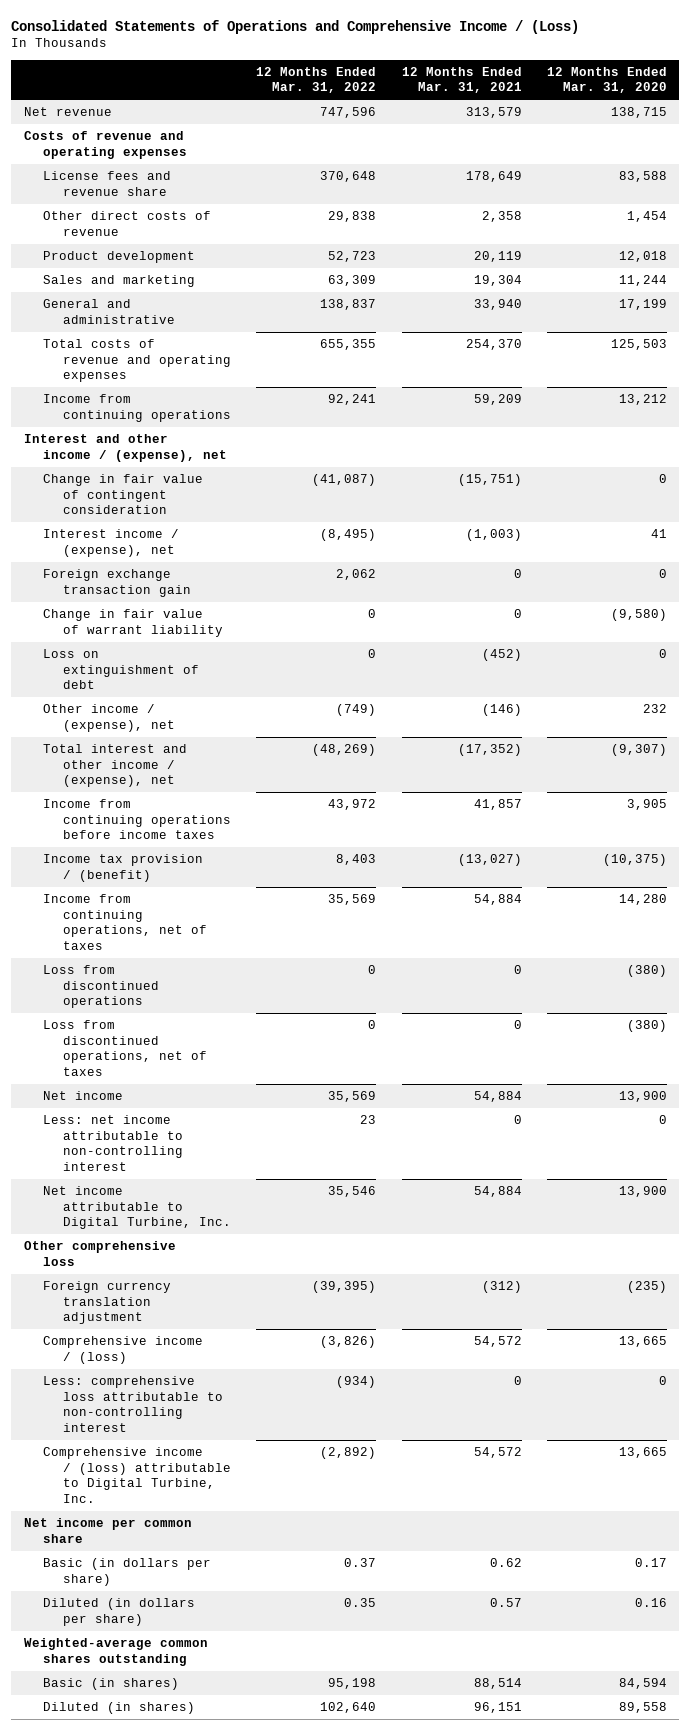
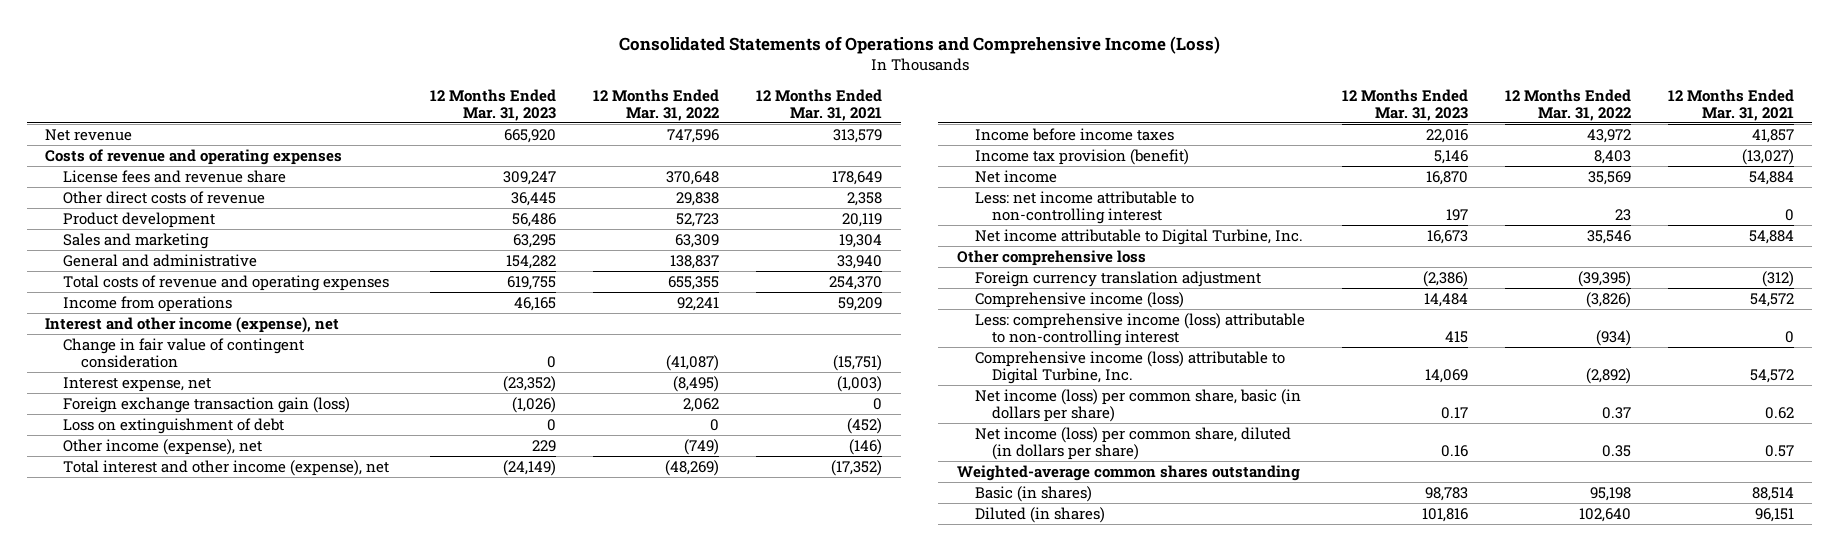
- Consolidated Statements of Operations and Comprehensive Income / (Loss)
+ Consolidated Statements of Operations and Comprehensive Income (Loss)
- | 12 Months Ended Mar. 31, 2022 | 12 Months Ended Mar. 31, 2021 | 12 Months Ended Mar. 31, 2020
+ | 12 Months Ended Mar. 31, 2023 | 12 Months Ended Mar. 31, 2022 | 12 Months Ended Mar. 31, 2021
- Income from continuing operations | 92,241 | 59,209 | 13,212
- Interest and other income / (expense), net
+ Income from operations | 46,165 | 92,241 | 59,209
+ Interest and other income (expense), net
- Interest income / (expense), net | (8,495) | (1,003) | 41
- Foreign exchange transaction gain | 2,062 | 0 | 0
- Change in fair value of warrant liability | 0 | 0 | (9,580)
+ Interest expense, net | (23,352) | (8,495) | (1,003)
+ Foreign exchange transaction gain (loss) | (1,026) | 2,062 | 0
- Other income / (expense), net | (749) | (146) | 232
- Total interest and other income / (expense), net | (48,269) | (17,352) | (9,307)
- Income from continuing operations before income taxes | 43,972 | 41,857 | 3,905
- Income tax provision / (benefit) | 8,403 | (13,027) | (10,375)
- Income from continuing operations, net of taxes | 35,569 | 54,884 | 14,280
- Loss from discontinued operations | 0 | 0 | (380)
- Loss from discontinued operations, net of taxes | 0 | 0 | (380)
+ Other income (expense), net | 229 | (749) | (146)
+ Total interest and other income (expense), net | (24,149) | (48,269) | (17,352)
+ Income before income taxes | 22,016 | 43,972 | 41,857
+ Income tax provision (benefit) | 5,146 | 8,403 | (13,027)
- Comprehensive income / (loss) | (3,826) | 54,572 | 13,665
- Less: comprehensive loss attributable to non-controlling interest | (934) | 0 | 0
- Comprehensive income / (loss) attributable to Digital Turbine, Inc. | (2,892) | 54,572 | 13,665
- Net income per common share
- Basic (in dollars per share) | 0.37 | 0.62 | 0.17
- Diluted (in dollars per share) | 0.35 | 0.57 | 0.16
+ Comprehensive income (loss) | 14,484 | (3,826) | 54,572
+ Less: comprehensive income (loss) attributable to non-controlling interest | 415 | (934) | 0
+ Comprehensive income (loss) attributable to Digital Turbine, Inc. | 14,069 | (2,892) | 54,572
+ Net income (loss) per common share, basic (in dollars per share) | 0.17 | 0.37 | 0.62
+ Net income (loss) per common share, diluted (in dollars per share) | 0.16 | 0.35 | 0.57

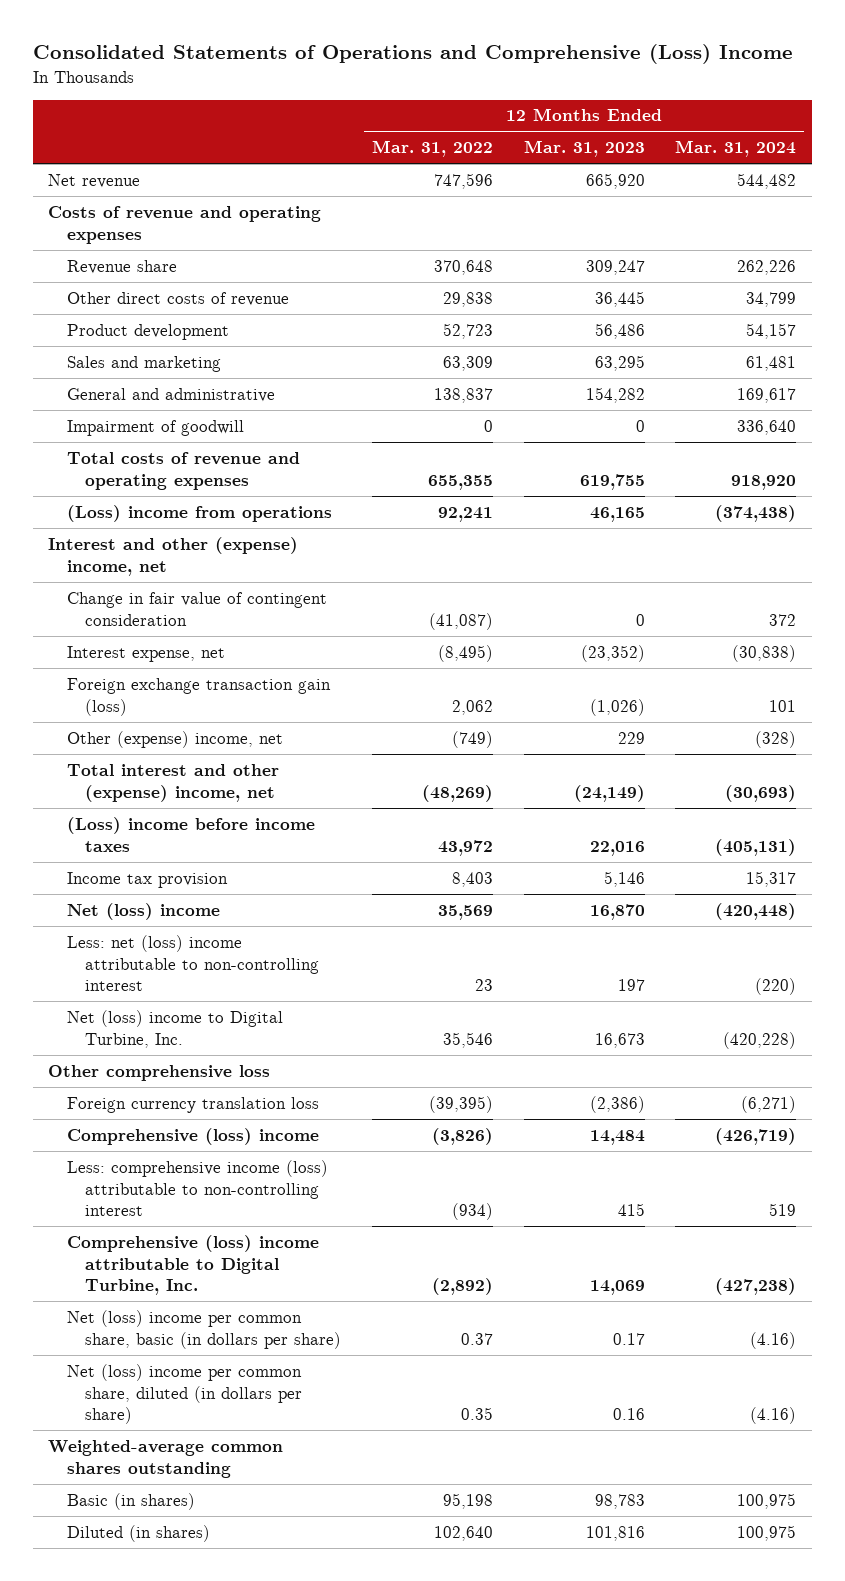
- Consolidated Statements of Operations and Comprehensive Income (Loss)
+ Consolidated Statements of Operations and Comprehensive (Loss) Income
- | 12 Months Ended Mar. 31, 2023 | 12 Months Ended Mar. 31, 2022 | 12 Months Ended Mar. 31, 2021
+ | 12 Months Ended Mar. 31, 2022 | 12 Months Ended Mar. 31, 2023 | 12 Months Ended Mar. 31, 2024
- License fees and revenue share | 309,247 | 370,648 | 178,649
+ Revenue share | 370,648 | 309,247 | 262,226
+ Impairment of goodwill | 0 | 0 | 336,640
- Income from operations | 46,165 | 92,241 | 59,209
- Interest and other income (expense), net
+ (Loss) income from operations | 92,241 | 46,165 | (374,438)
+ Interest and other (expense) income, net
- Loss on extinguishment of debt | 0 | 0 | (452)
- Other income (expense), net | 229 | (749) | (146)
- Total interest and other income (expense), net | (24,149) | (48,269) | (17,352)
- Income before income taxes | 22,016 | 43,972 | 41,857
- Income tax provision (benefit) | 5,146 | 8,403 | (13,027)
- Net income | 16,870 | 35,569 | 54,884
- Less: net income attributable to non-controlling interest | 197 | 23 | 0
- Net income attributable to Digital Turbine, Inc. | 16,673 | 35,546 | 54,884
+ Other (expense) income, net | (749) | 229 | (328)
+ Total interest and other (expense) income, net | (48,269) | (24,149) | (30,693)
+ (Loss) income before income taxes | 43,972 | 22,016 | (405,131)
+ Income tax provision | 8,403 | 5,146 | 15,317
+ Net (loss) income | 35,569 | 16,870 | (420,448)
+ Less: net (loss) income attributable to non-controlling interest | 23 | 197 | (220)
+ Net (loss) income to Digital Turbine, Inc. | 35,546 | 16,673 | (420,228)
- Foreign currency translation adjustment | (2,386) | (39,395) | (312)
- Comprehensive income (loss) | 14,484 | (3,826) | 54,572
+ Foreign currency translation loss | (39,395) | (2,386) | (6,271)
+ Comprehensive (loss) income | (3,826) | 14,484 | (426,719)
- Comprehensive income (loss) attributable to Digital Turbine, Inc. | 14,069 | (2,892) | 54,572
- Net income (loss) per common share, basic (in dollars per share) | 0.17 | 0.37 | 0.62
- Net income (loss) per common share, diluted (in dollars per share) | 0.16 | 0.35 | 0.57
+ Comprehensive (loss) income attributable to Digital Turbine, Inc. | (2,892) | 14,069 | (427,238)
+ Net (loss) income per common share, basic (in dollars per share) | 0.37 | 0.17 | (4.16)
+ Net (loss) income per common share, diluted (in dollars per share) | 0.35 | 0.16 | (4.16)

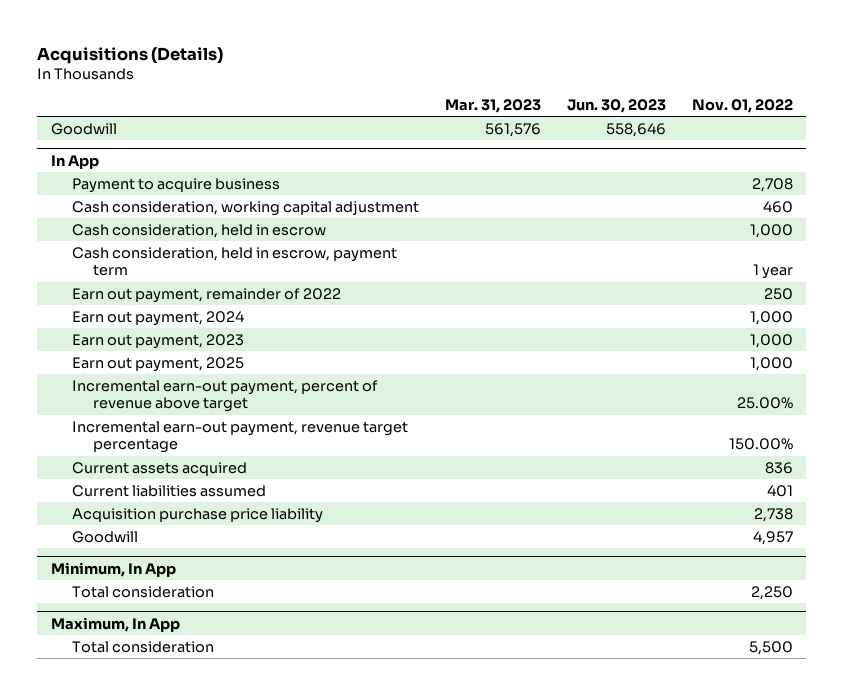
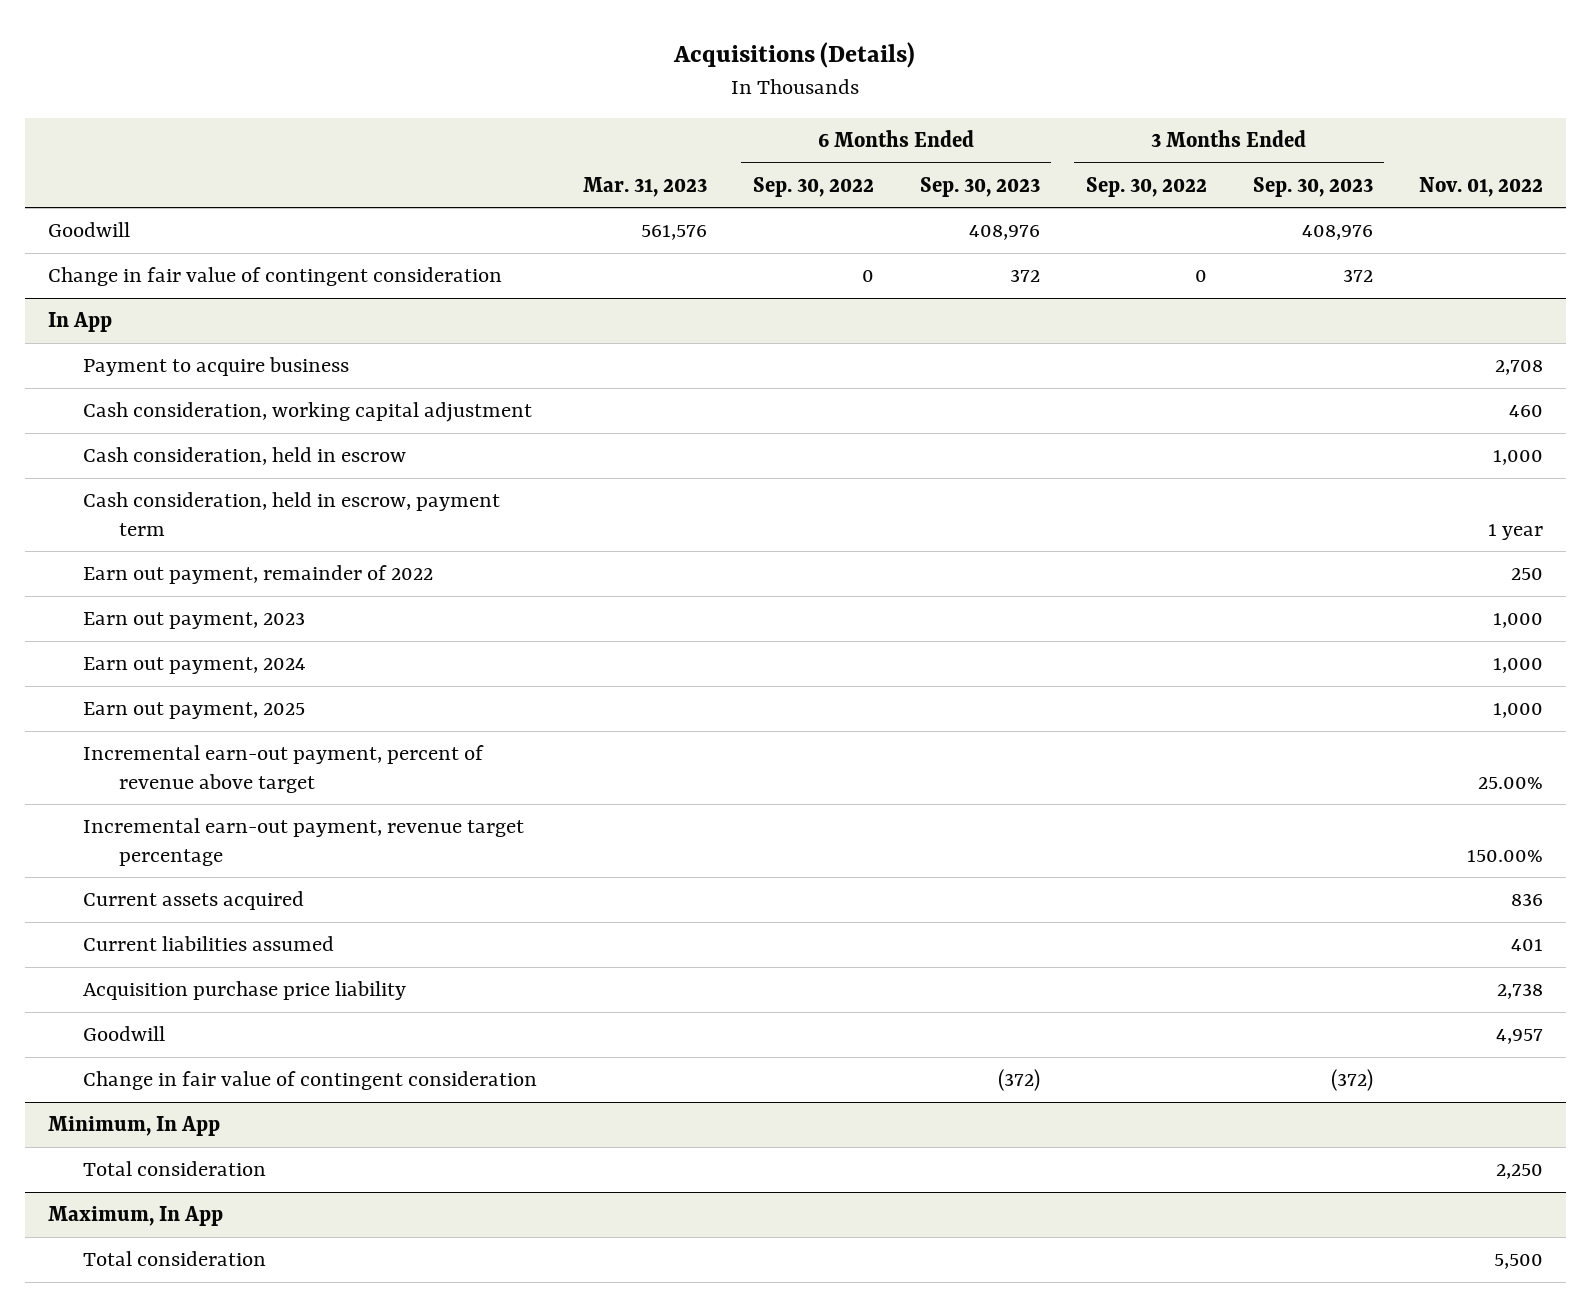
- | Mar. 31, 2023 | Jun. 30, 2023 | Nov. 01, 2022
+ | Mar. 31, 2023 | 6 Months Ended Sep. 30, 2022 | 6 Months Ended Sep. 30, 2023 | 3 Months Ended Sep. 30, 2022 | 3 Months Ended Sep. 30, 2023 | Nov. 01, 2022
+ Change in fair value of contingent consideration | | 0 | 372 | 0 | 372 |
@ In App
moved down: Earn out payment, 2024 | | | | | | 1,000
+ Change in fair value of contingent consideration | | | (372) | | (372) |

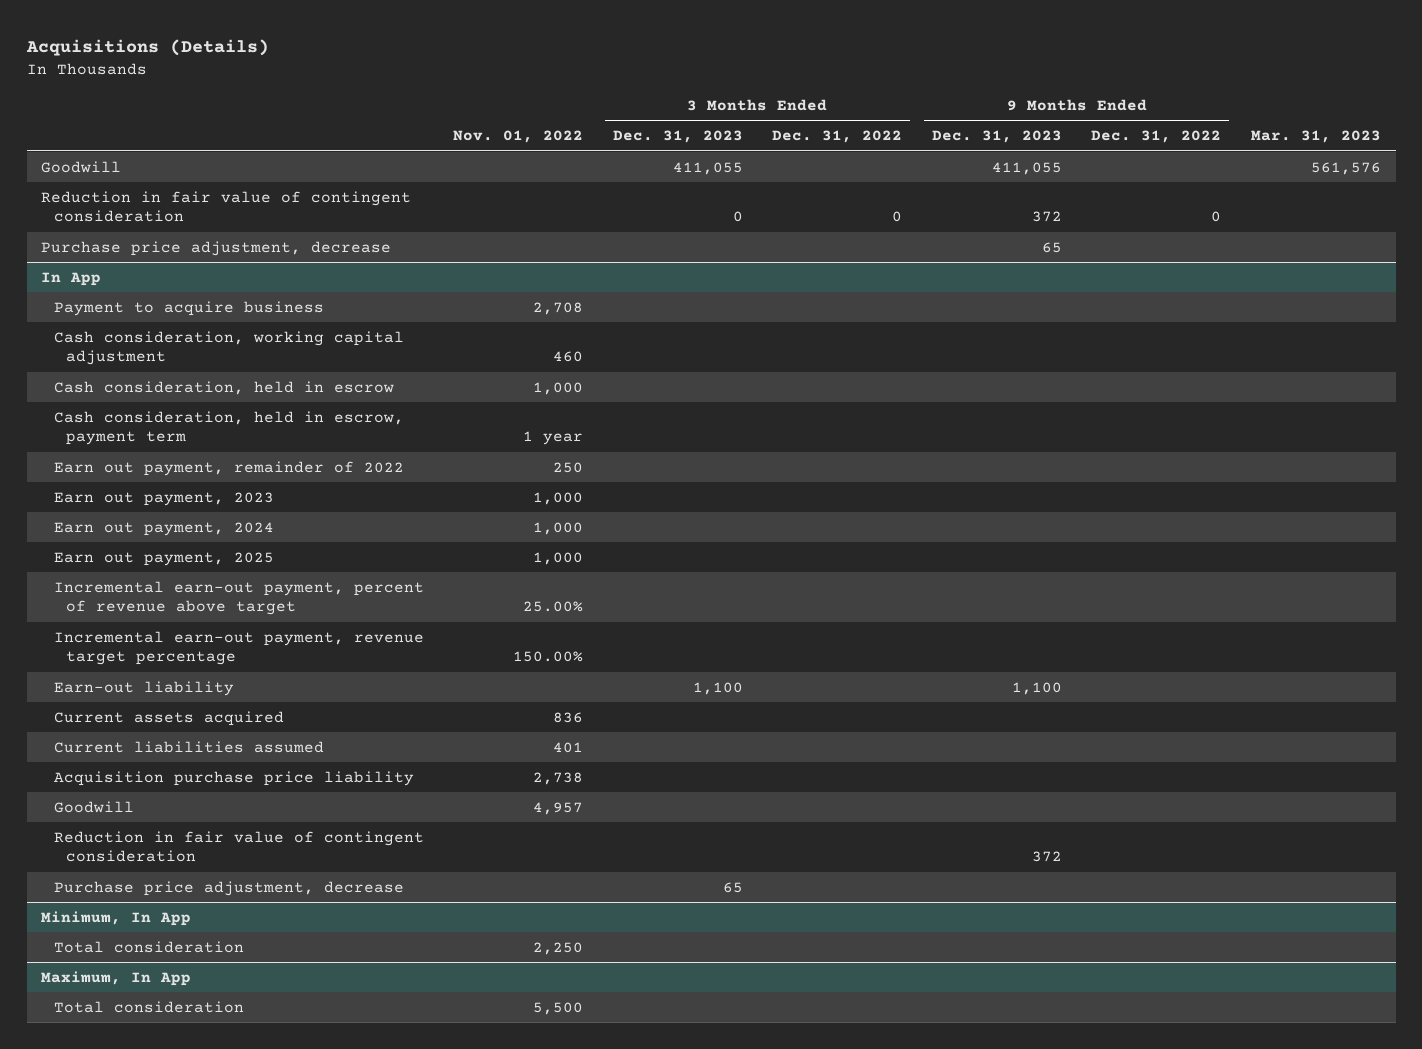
- | Mar. 31, 2023 | 6 Months Ended Sep. 30, 2022 | 6 Months Ended Sep. 30, 2023 | 3 Months Ended Sep. 30, 2022 | 3 Months Ended Sep. 30, 2023 | Nov. 01, 2022
+ | Nov. 01, 2022 | 3 Months Ended Dec. 31, 2023 | 3 Months Ended Dec. 31, 2022 | 9 Months Ended Dec. 31, 2023 | 9 Months Ended Dec. 31, 2022 | Mar. 31, 2023
- Change in fair value of contingent consideration | | 0 | 372 | 0 | 372 |
+ Reduction in fair value of contingent consideration | | 0 | 0 | 372 | 0 |
+ Purchase price adjustment, decrease | | | | 65 | |
@ In App
+ Earn-out liability | | 1,100 | | 1,100 | |
- Change in fair value of contingent consideration | | | (372) | | (372) |
+ Reduction in fair value of contingent consideration | | | | 372 | |
+ Purchase price adjustment, decrease | | 65 | | | |

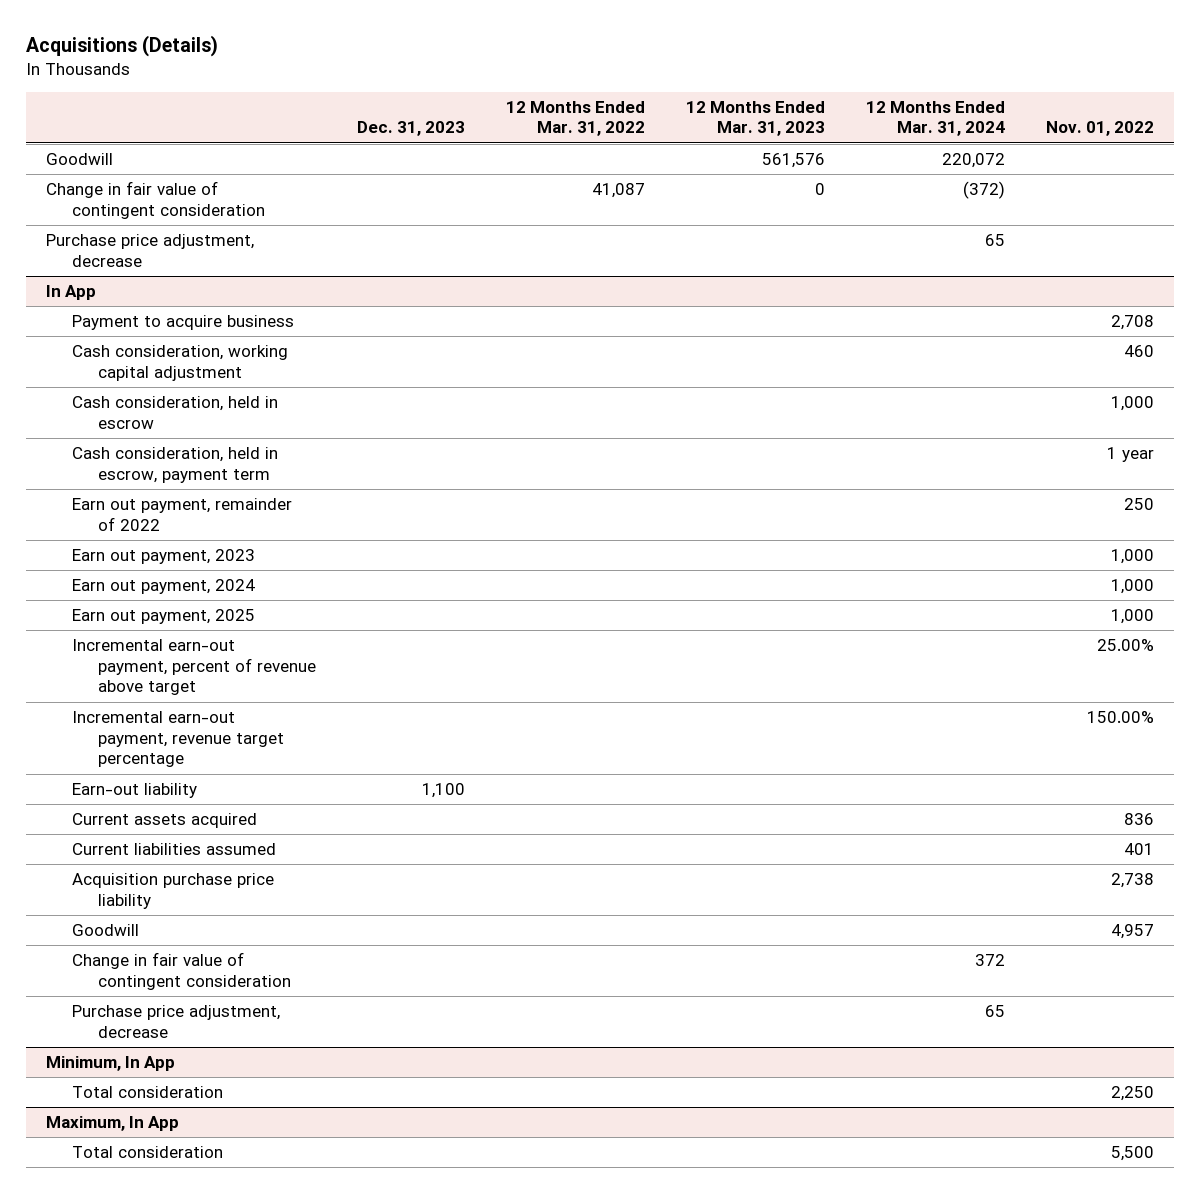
- | Nov. 01, 2022 | 3 Months Ended Dec. 31, 2023 | 3 Months Ended Dec. 31, 2022 | 9 Months Ended Dec. 31, 2023 | 9 Months Ended Dec. 31, 2022 | Mar. 31, 2023
+ | Dec. 31, 2023 | 12 Months Ended Mar. 31, 2022 | 12 Months Ended Mar. 31, 2023 | 12 Months Ended Mar. 31, 2024 | Nov. 01, 2022
- Reduction in fair value of contingent consideration | | 0 | 0 | 372 | 0 |
+ Change in fair value of contingent consideration | | 41,087 | 0 | (372) |
@ In App
- Reduction in fair value of contingent consideration | | | | 372 | |
+ Change in fair value of contingent consideration | | | | 372 |

